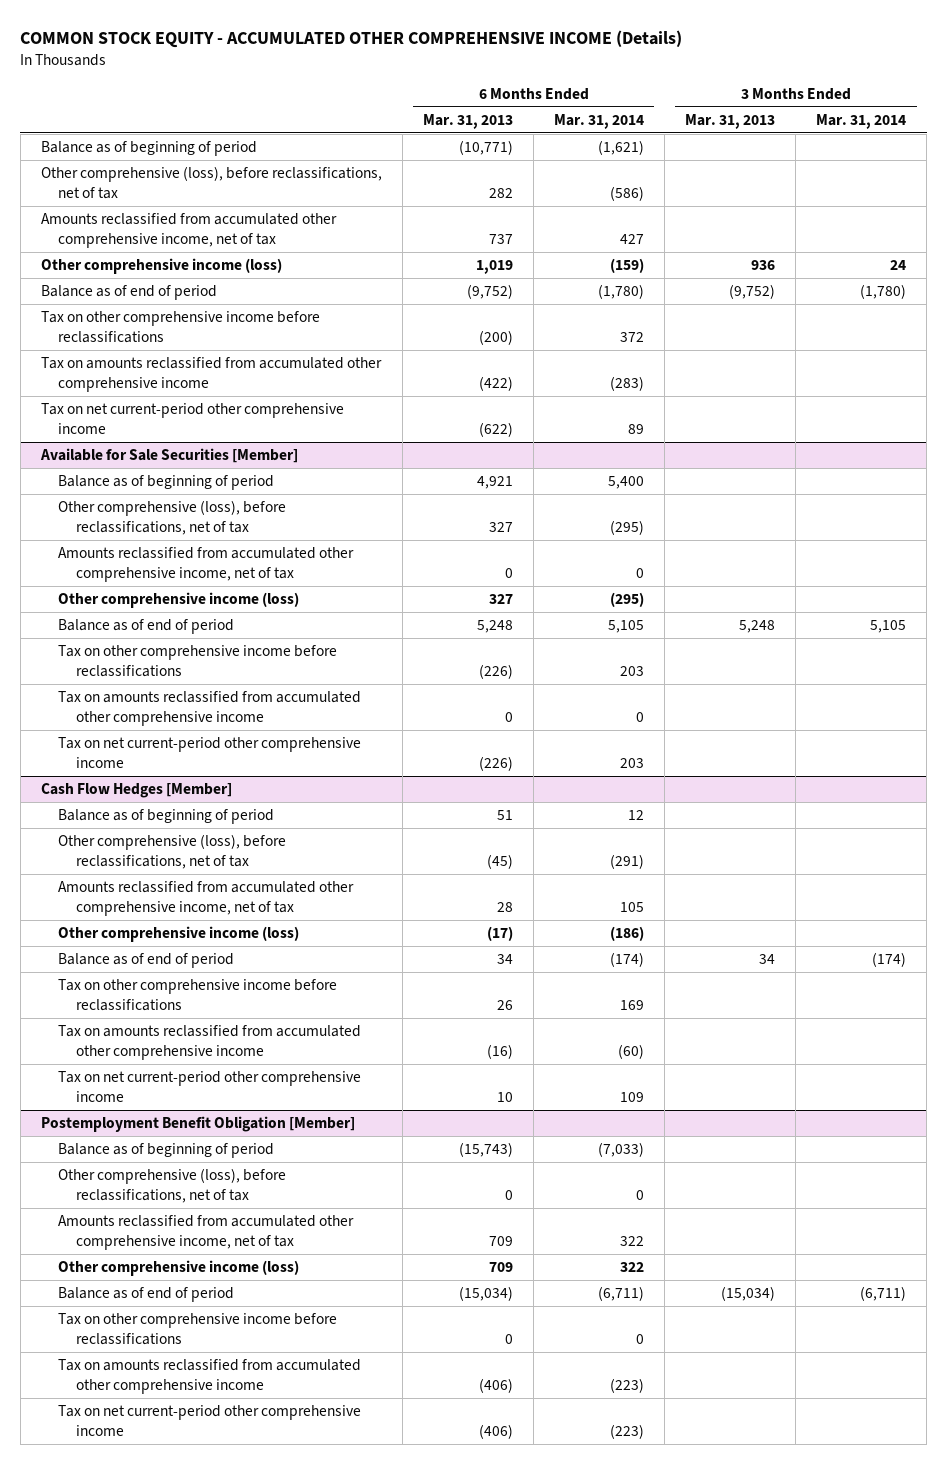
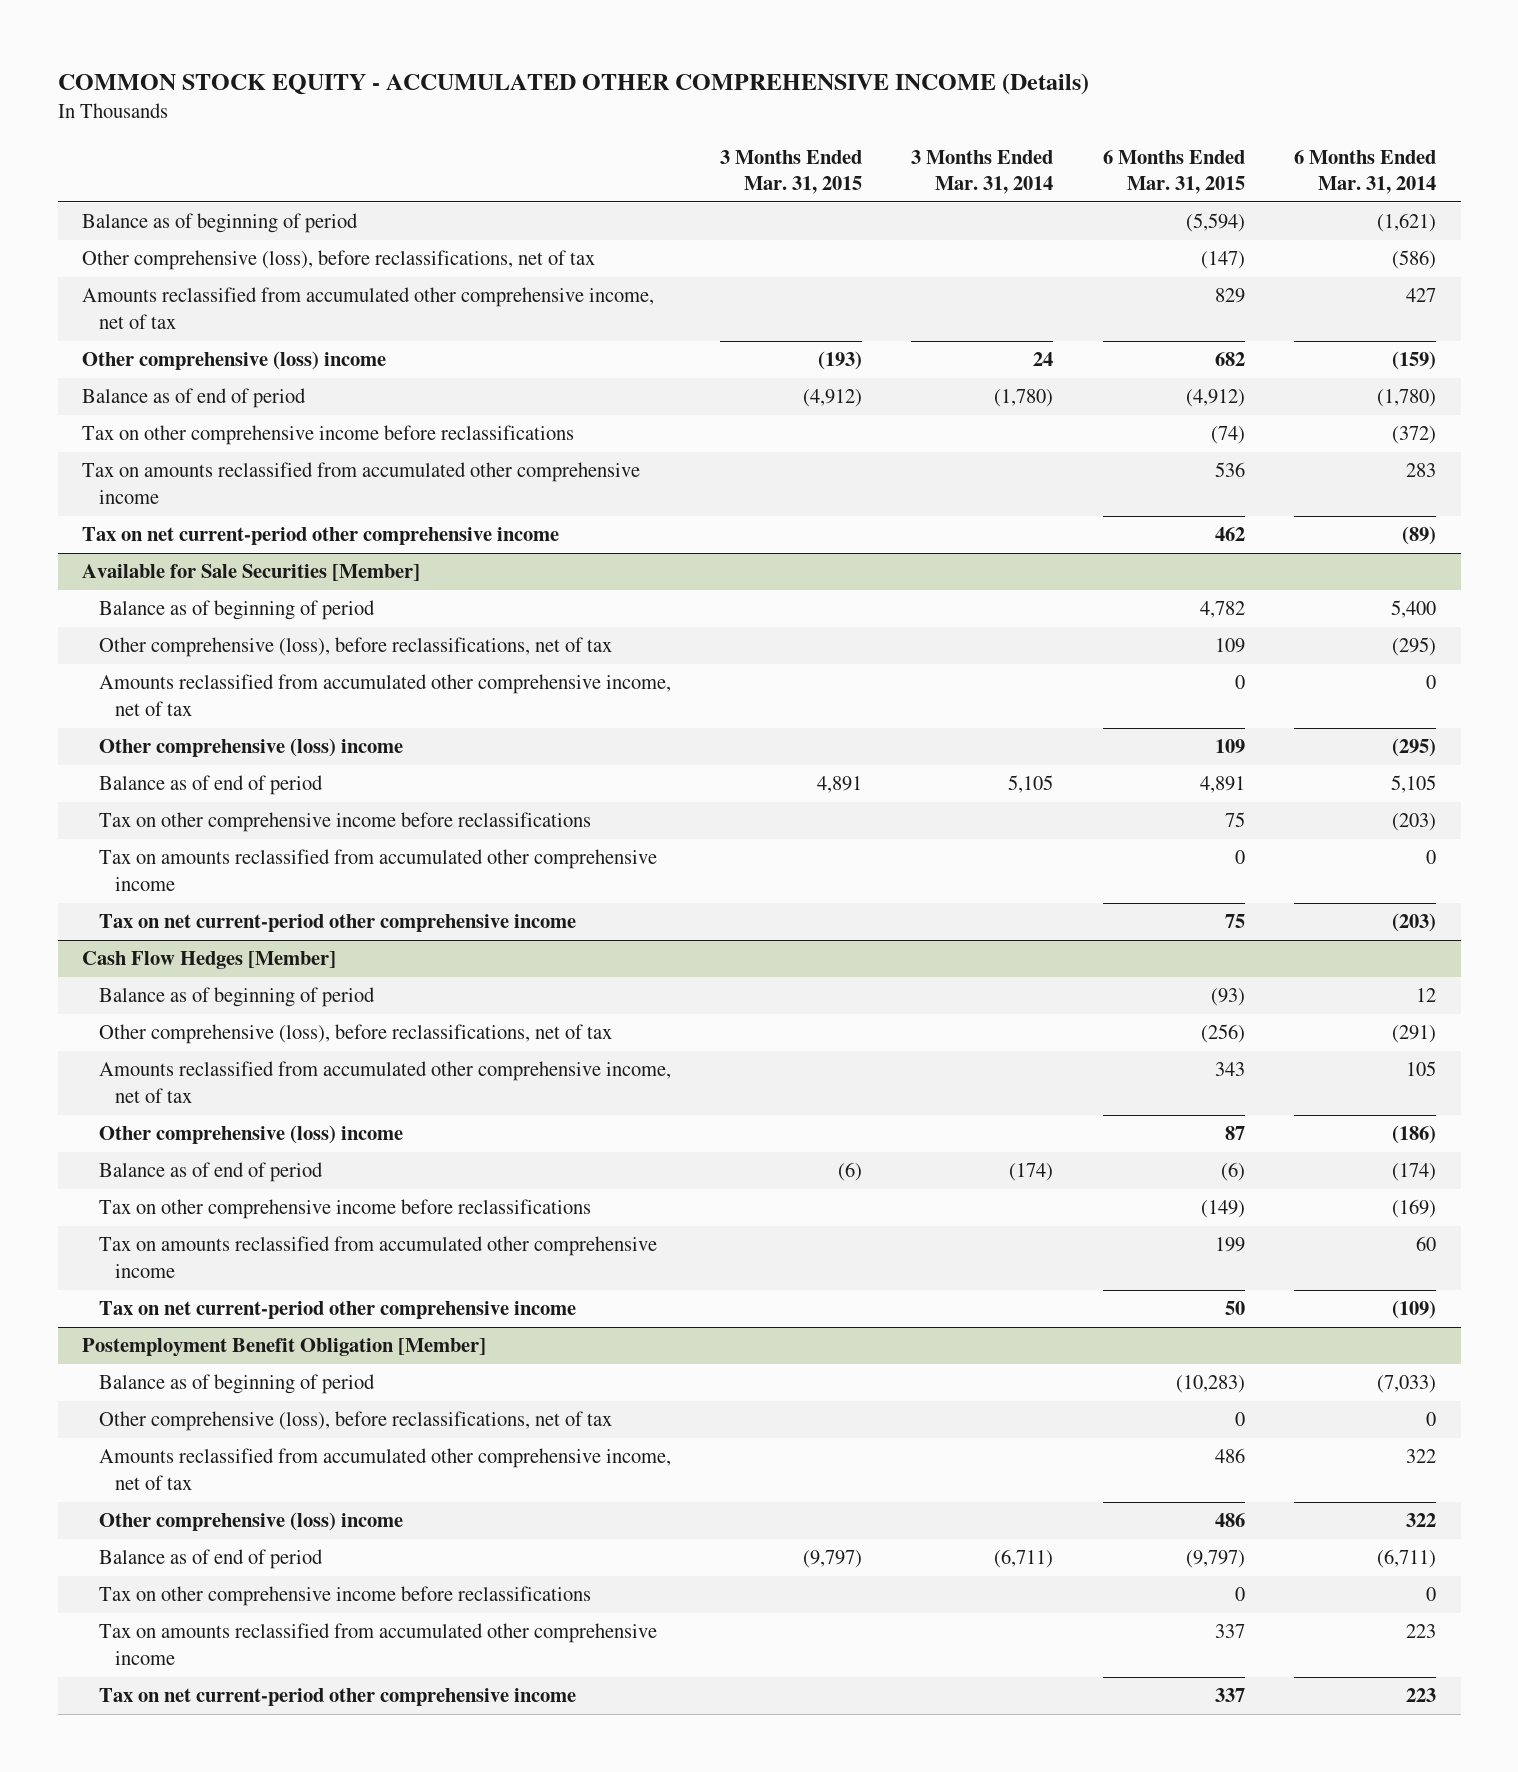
- | 6 Months Ended Mar. 31, 2013 | 6 Months Ended Mar. 31, 2014 | 3 Months Ended Mar. 31, 2013 | 3 Months Ended Mar. 31, 2014
+ | 3 Months Ended Mar. 31, 2015 | 3 Months Ended Mar. 31, 2014 | 6 Months Ended Mar. 31, 2015 | 6 Months Ended Mar. 31, 2014
- Other comprehensive income (loss) | 1,019 | (159) | 936 | 24
+ Other comprehensive (loss) income | (193) | 24 | 682 | (159)
- Tax on other comprehensive income before reclassifications | (200) | 372 | |
- Tax on amounts reclassified from accumulated other comprehensive income | (422) | (283) | |
- Tax on net current-period other comprehensive income | (622) | 89 | |
+ Tax on other comprehensive income before reclassifications | | | (74) | (372)
+ Tax on amounts reclassified from accumulated other comprehensive income | | | 536 | 283
+ Tax on net current-period other comprehensive income | | | 462 | (89)
@ Available for Sale Securities [Member]
- Other comprehensive income (loss) | 327 | (295) | |
+ Other comprehensive (loss) income | | | 109 | (295)
- Tax on other comprehensive income before reclassifications | (226) | 203 | |
+ Tax on other comprehensive income before reclassifications | | | 75 | (203)
- Tax on net current-period other comprehensive income | (226) | 203 | |
+ Tax on net current-period other comprehensive income | | | 75 | (203)
@ Cash Flow Hedges [Member]
- Other comprehensive income (loss) | (17) | (186) | |
+ Other comprehensive (loss) income | | | 87 | (186)
- Tax on other comprehensive income before reclassifications | 26 | 169 | |
- Tax on amounts reclassified from accumulated other comprehensive income | (16) | (60) | |
- Tax on net current-period other comprehensive income | 10 | 109 | |
+ Tax on other comprehensive income before reclassifications | | | (149) | (169)
+ Tax on amounts reclassified from accumulated other comprehensive income | | | 199 | 60
+ Tax on net current-period other comprehensive income | | | 50 | (109)
@ Postemployment Benefit Obligation [Member]
- Other comprehensive income (loss) | 709 | 322 | |
+ Other comprehensive (loss) income | | | 486 | 322
- Tax on amounts reclassified from accumulated other comprehensive income | (406) | (223) | |
- Tax on net current-period other comprehensive income | (406) | (223) | |
+ Tax on amounts reclassified from accumulated other comprehensive income | | | 337 | 223
+ Tax on net current-period other comprehensive income | | | 337 | 223

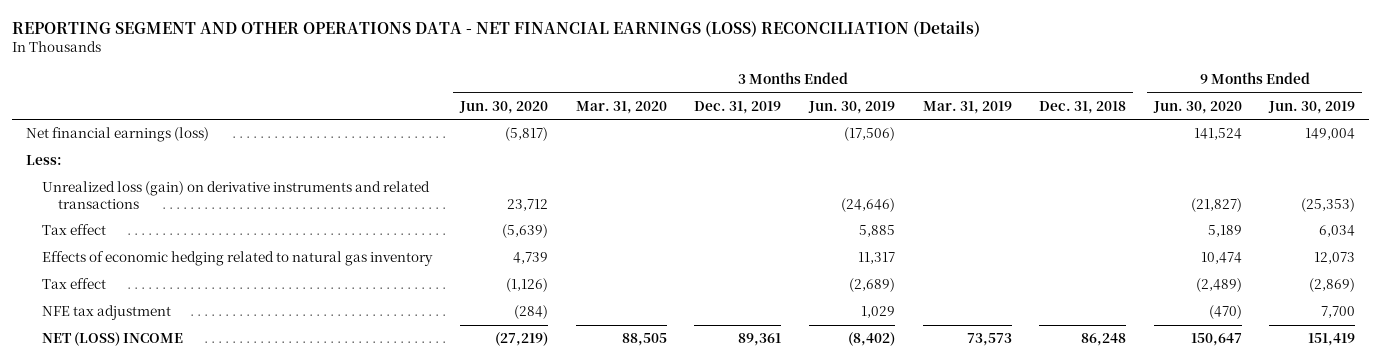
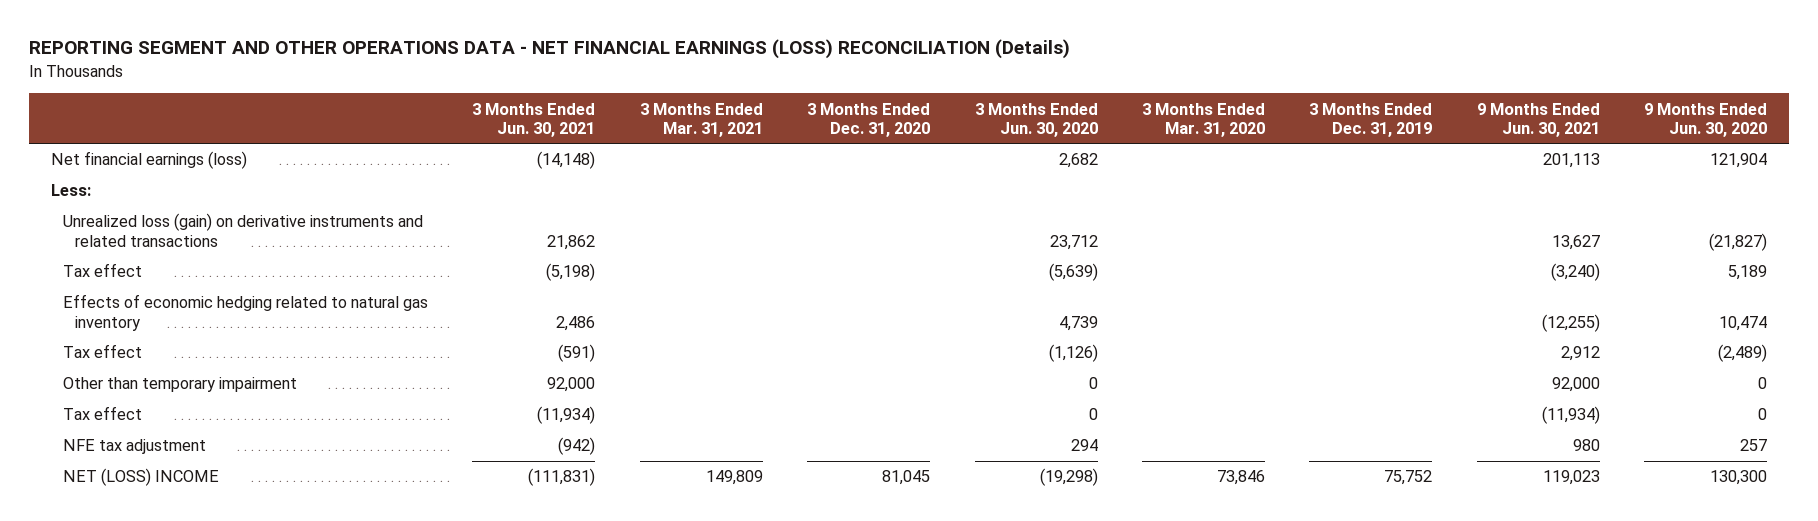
- | 3 Months Ended Jun. 30, 2020 | 3 Months Ended Mar. 31, 2020 | 3 Months Ended Dec. 31, 2019 | 3 Months Ended Jun. 30, 2019 | 3 Months Ended Mar. 31, 2019 | 3 Months Ended Dec. 31, 2018 | 9 Months Ended Jun. 30, 2020 | 9 Months Ended Jun. 30, 2019
+ | 3 Months Ended Jun. 30, 2021 | 3 Months Ended Mar. 31, 2021 | 3 Months Ended Dec. 31, 2020 | 3 Months Ended Jun. 30, 2020 | 3 Months Ended Mar. 31, 2020 | 3 Months Ended Dec. 31, 2019 | 9 Months Ended Jun. 30, 2021 | 9 Months Ended Jun. 30, 2020
- Net financial earnings (loss) | (5,817) | | | (17,506) | | | 141,524 | 149,004
+ Net financial earnings (loss) | (14,148) | | | 2,682 | | | 201,113 | 121,904
- NFE tax adjustment | (284) | | | 1,029 | | | (470) | 7,700
- NET (LOSS) INCOME | (27,219) | 88,505 | 89,361 | (8,402) | 73,573 | 86,248 | 150,647 | 151,419
+ Other than temporary impairment | 92,000 | | | 0 | | | 92,000 | 0
+ Tax effect | (11,934) | | | 0 | | | (11,934) | 0
+ NFE tax adjustment | (942) | | | 294 | | | 980 | 257
+ NET (LOSS) INCOME | (111,831) | 149,809 | 81,045 | (19,298) | 73,846 | 75,752 | 119,023 | 130,300

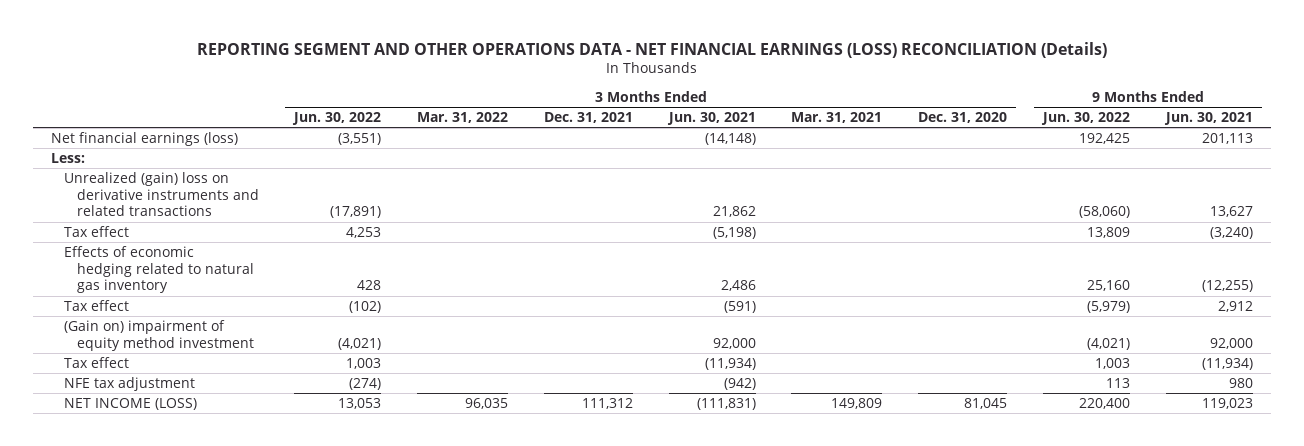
- | 3 Months Ended Jun. 30, 2021 | 3 Months Ended Mar. 31, 2021 | 3 Months Ended Dec. 31, 2020 | 3 Months Ended Jun. 30, 2020 | 3 Months Ended Mar. 31, 2020 | 3 Months Ended Dec. 31, 2019 | 9 Months Ended Jun. 30, 2021 | 9 Months Ended Jun. 30, 2020
+ | 3 Months Ended Jun. 30, 2022 | 3 Months Ended Mar. 31, 2022 | 3 Months Ended Dec. 31, 2021 | 3 Months Ended Jun. 30, 2021 | 3 Months Ended Mar. 31, 2021 | 3 Months Ended Dec. 31, 2020 | 9 Months Ended Jun. 30, 2022 | 9 Months Ended Jun. 30, 2021
- Unrealized loss (gain) on derivative instruments and related transactions | 21,862 | | | 23,712 | | | 13,627 | (21,827)
+ Unrealized (gain) loss on derivative instruments and related transactions | (17,891) | | | 21,862 | | | (58,060) | 13,627
- Other than temporary impairment | 92,000 | | | 0 | | | 92,000 | 0
+ (Gain on) impairment of equity method investment | (4,021) | | | 92,000 | | | (4,021) | 92,000
- NET (LOSS) INCOME | (111,831) | 149,809 | 81,045 | (19,298) | 73,846 | 75,752 | 119,023 | 130,300
+ NET INCOME (LOSS) | 13,053 | 96,035 | 111,312 | (111,831) | 149,809 | 81,045 | 220,400 | 119,023

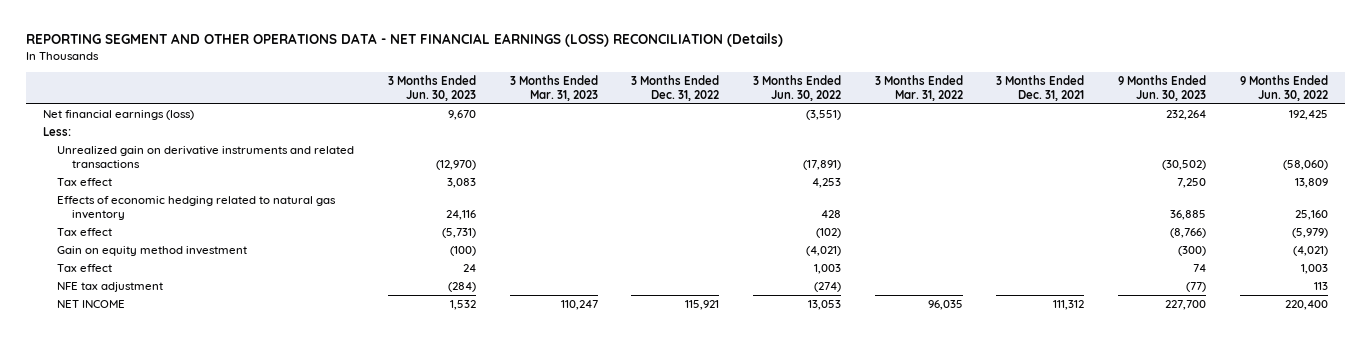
- | 3 Months Ended Jun. 30, 2022 | 3 Months Ended Mar. 31, 2022 | 3 Months Ended Dec. 31, 2021 | 3 Months Ended Jun. 30, 2021 | 3 Months Ended Mar. 31, 2021 | 3 Months Ended Dec. 31, 2020 | 9 Months Ended Jun. 30, 2022 | 9 Months Ended Jun. 30, 2021
+ | 3 Months Ended Jun. 30, 2023 | 3 Months Ended Mar. 31, 2023 | 3 Months Ended Dec. 31, 2022 | 3 Months Ended Jun. 30, 2022 | 3 Months Ended Mar. 31, 2022 | 3 Months Ended Dec. 31, 2021 | 9 Months Ended Jun. 30, 2023 | 9 Months Ended Jun. 30, 2022
- Unrealized (gain) loss on derivative instruments and related transactions | (17,891) | | | 21,862 | | | (58,060) | 13,627
+ Unrealized gain on derivative instruments and related transactions | (12,970) | | | (17,891) | | | (30,502) | (58,060)
- (Gain on) impairment of equity method investment | (4,021) | | | 92,000 | | | (4,021) | 92,000
+ Gain on equity method investment | (100) | | | (4,021) | | | (300) | (4,021)
- NET INCOME (LOSS) | 13,053 | 96,035 | 111,312 | (111,831) | 149,809 | 81,045 | 220,400 | 119,023
+ NET INCOME | 1,532 | 110,247 | 115,921 | 13,053 | 96,035 | 111,312 | 227,700 | 220,400

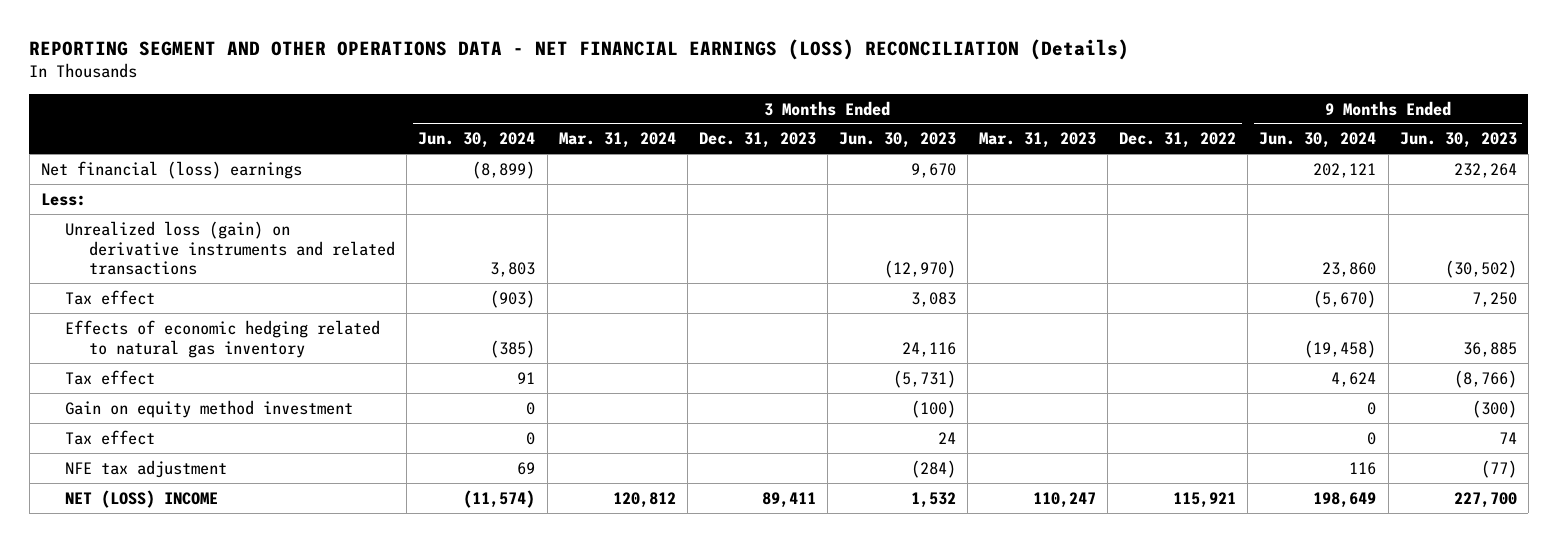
- | 3 Months Ended Jun. 30, 2023 | 3 Months Ended Mar. 31, 2023 | 3 Months Ended Dec. 31, 2022 | 3 Months Ended Jun. 30, 2022 | 3 Months Ended Mar. 31, 2022 | 3 Months Ended Dec. 31, 2021 | 9 Months Ended Jun. 30, 2023 | 9 Months Ended Jun. 30, 2022
+ | 3 Months Ended Jun. 30, 2024 | 3 Months Ended Mar. 31, 2024 | 3 Months Ended Dec. 31, 2023 | 3 Months Ended Jun. 30, 2023 | 3 Months Ended Mar. 31, 2023 | 3 Months Ended Dec. 31, 2022 | 9 Months Ended Jun. 30, 2024 | 9 Months Ended Jun. 30, 2023
- Net financial earnings (loss) | 9,670 | | | (3,551) | | | 232,264 | 192,425
+ Net financial (loss) earnings | (8,899) | | | 9,670 | | | 202,121 | 232,264
- Unrealized gain on derivative instruments and related transactions | (12,970) | | | (17,891) | | | (30,502) | (58,060)
+ Unrealized loss (gain) on derivative instruments and related transactions | 3,803 | | | (12,970) | | | 23,860 | (30,502)
- NET INCOME | 1,532 | 110,247 | 115,921 | 13,053 | 96,035 | 111,312 | 227,700 | 220,400
+ NET (LOSS) INCOME | (11,574) | 120,812 | 89,411 | 1,532 | 110,247 | 115,921 | 198,649 | 227,700

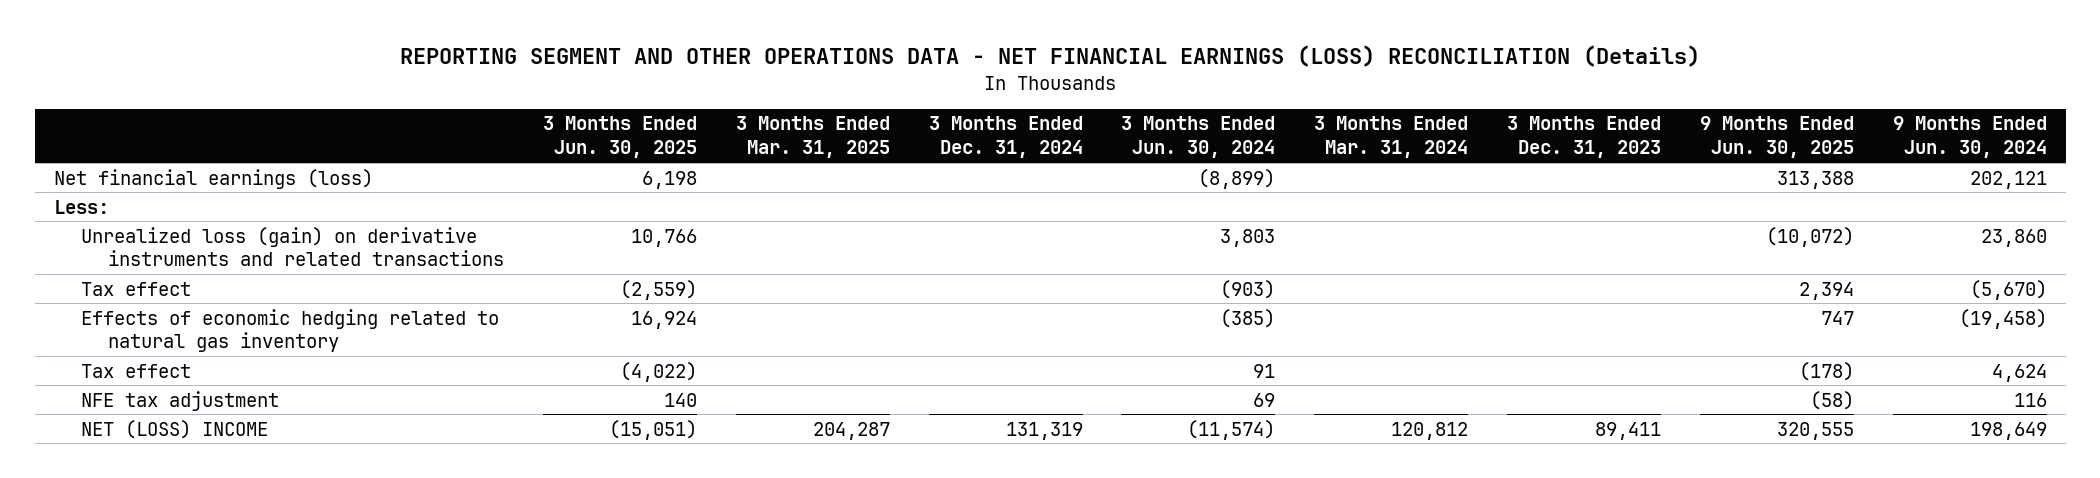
- | 3 Months Ended Jun. 30, 2024 | 3 Months Ended Mar. 31, 2024 | 3 Months Ended Dec. 31, 2023 | 3 Months Ended Jun. 30, 2023 | 3 Months Ended Mar. 31, 2023 | 3 Months Ended Dec. 31, 2022 | 9 Months Ended Jun. 30, 2024 | 9 Months Ended Jun. 30, 2023
+ | 3 Months Ended Jun. 30, 2025 | 3 Months Ended Mar. 31, 2025 | 3 Months Ended Dec. 31, 2024 | 3 Months Ended Jun. 30, 2024 | 3 Months Ended Mar. 31, 2024 | 3 Months Ended Dec. 31, 2023 | 9 Months Ended Jun. 30, 2025 | 9 Months Ended Jun. 30, 2024
- Net financial (loss) earnings | (8,899) | | | 9,670 | | | 202,121 | 232,264
+ Net financial earnings (loss) | 6,198 | | | (8,899) | | | 313,388 | 202,121
- Gain on equity method investment | 0 | | | (100) | | | 0 | (300)
- Tax effect | 0 | | | 24 | | | 0 | 74

